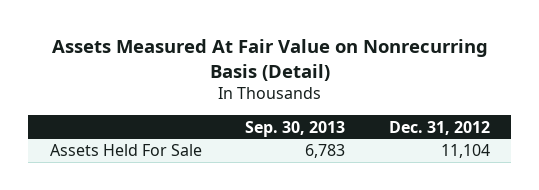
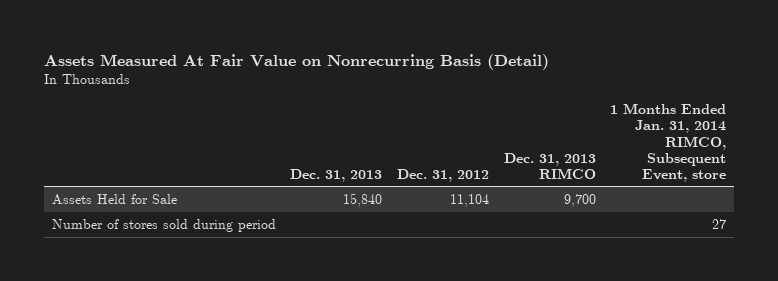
- | Sep. 30, 2013 | Dec. 31, 2012
+ | Dec. 31, 2013 | Dec. 31, 2012 | Dec. 31, 2013 RIMCO | 1 Months Ended Jan. 31, 2014 RIMCO, Subsequent Event, store
- Assets Held For Sale | 6,783 | 11,104
+ Assets Held for Sale | 15,840 | 11,104 | 9,700 |
+ Number of stores sold during period | | | | 27

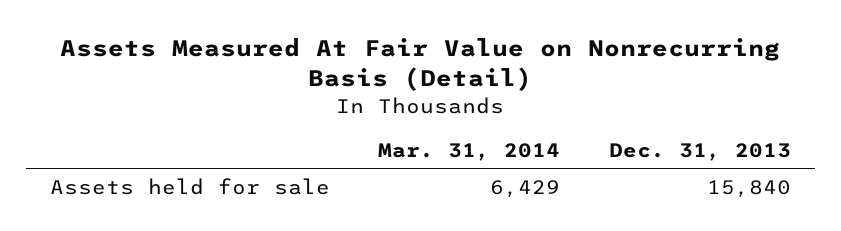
- | Dec. 31, 2013 | Dec. 31, 2012 | Dec. 31, 2013 RIMCO | 1 Months Ended Jan. 31, 2014 RIMCO, Subsequent Event, store
+ | Mar. 31, 2014 | Dec. 31, 2013
- Assets Held for Sale | 15,840 | 11,104 | 9,700 |
- Number of stores sold during period | | | | 27
+ Assets held for sale | 6,429 | 15,840

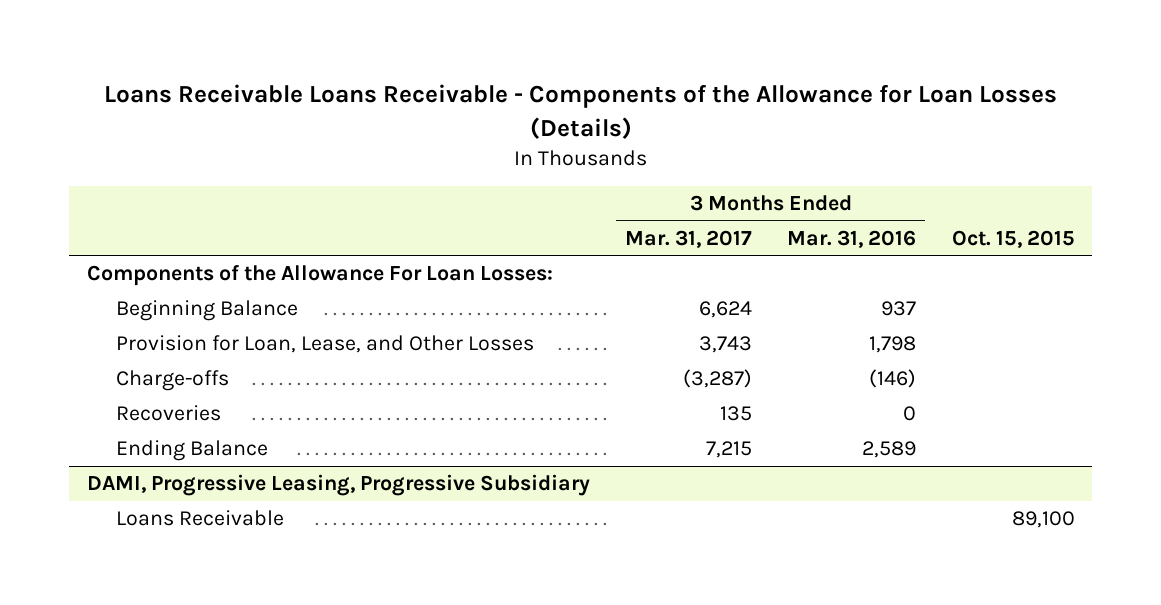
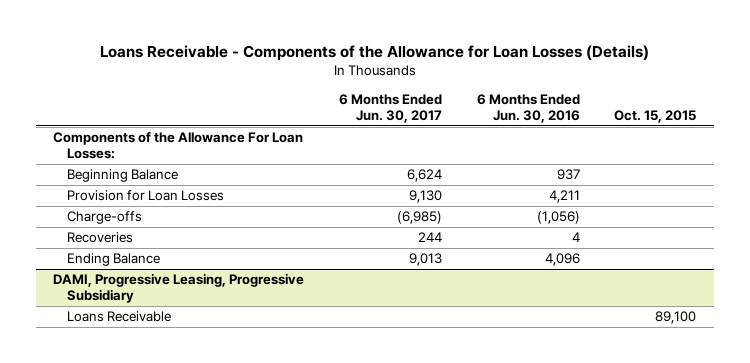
- Loans Receivable Loans Receivable - Components of the Allowance for Loan Losses (Details)
+ Loans Receivable - Components of the Allowance for Loan Losses (Details)
- | 3 Months Ended Mar. 31, 2017 | 3 Months Ended Mar. 31, 2016 | Oct. 15, 2015
+ | 6 Months Ended Jun. 30, 2017 | 6 Months Ended Jun. 30, 2016 | Oct. 15, 2015
- Provision for Loan, Lease, and Other Losses | 3,743 | 1,798 |
+ Provision for Loan Losses | 9,130 | 4,211 |

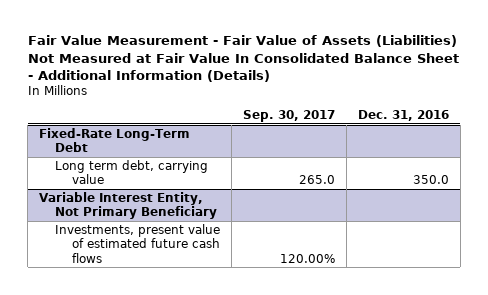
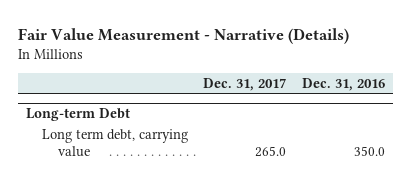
- Fair Value Measurement - Fair Value of Assets (Liabilities) Not Measured at Fair Value In Consolidated Balance Sheet - Additional Information (Details)
+ Fair Value Measurement - Narrative (Details)
- | Sep. 30, 2017 | Dec. 31, 2016
+ | Dec. 31, 2017 | Dec. 31, 2016
- Fixed-Rate Long-Term Debt
+ Long-term Debt
- Variable Interest Entity, Not Primary Beneficiary
- Investments, present value of estimated future cash flows | 120.00% |

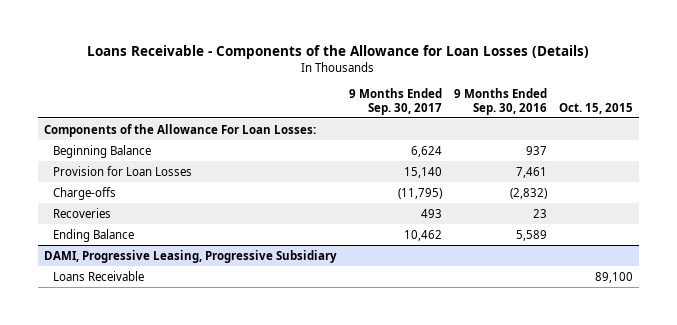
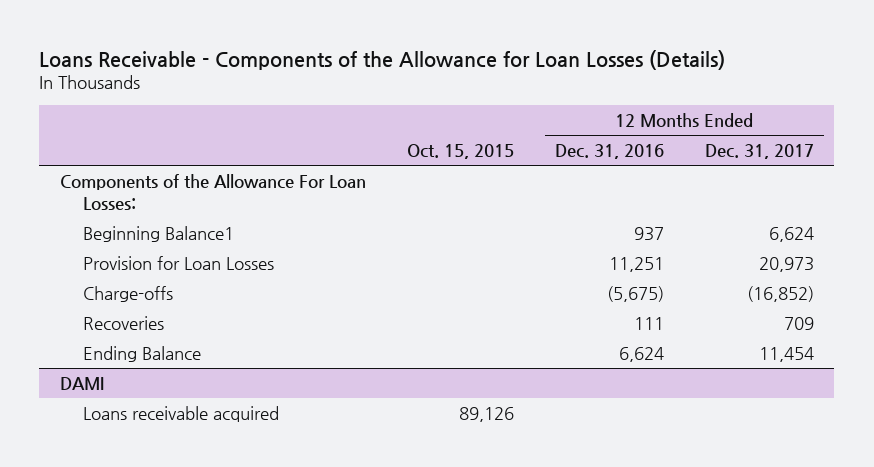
- | 9 Months Ended Sep. 30, 2017 | 9 Months Ended Sep. 30, 2016 | Oct. 15, 2015
+ | Oct. 15, 2015 | 12 Months Ended Dec. 31, 2016 | 12 Months Ended Dec. 31, 2017
- Beginning Balance | 6,624 | 937 |
+ Beginning Balance1 | | 937 | 6,624
- DAMI, Progressive Leasing, Progressive Subsidiary
- Loans Receivable | | | 89,100
+ DAMI
+ Loans receivable acquired | 89,126 | |

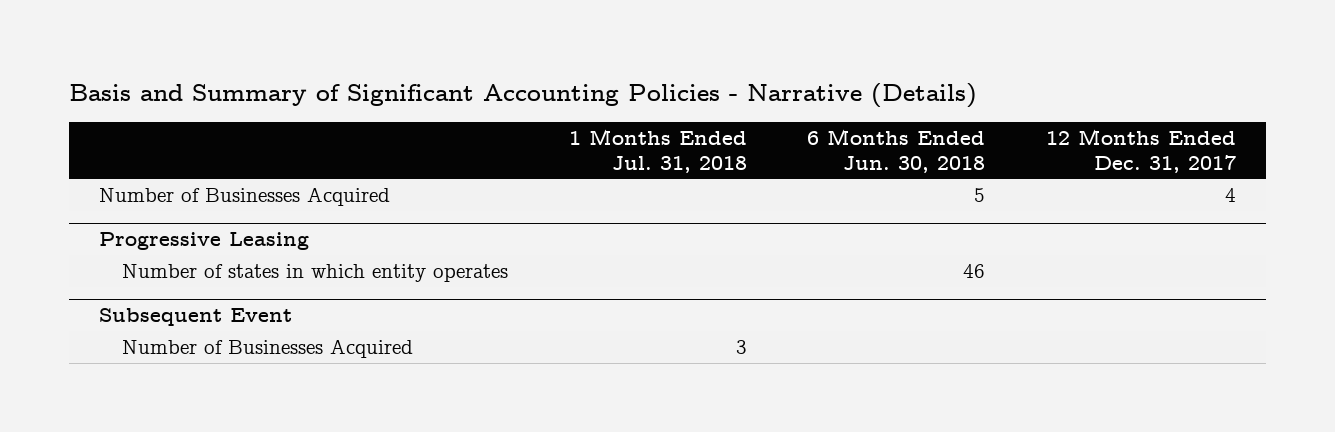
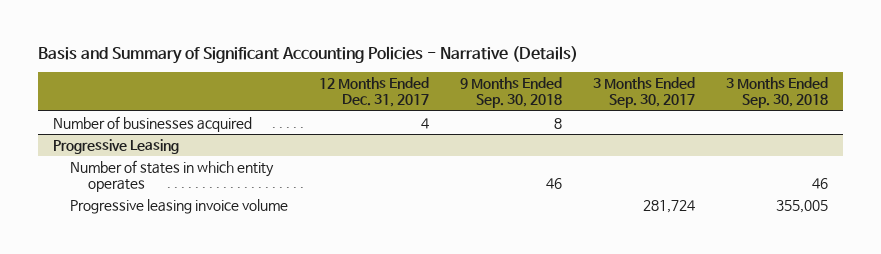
- | 1 Months Ended Jul. 31, 2018 | 6 Months Ended Jun. 30, 2018 | 12 Months Ended Dec. 31, 2017
+ | 12 Months Ended Dec. 31, 2017 | 9 Months Ended Sep. 30, 2018 | 3 Months Ended Sep. 30, 2017 | 3 Months Ended Sep. 30, 2018
- Number of Businesses Acquired | | 5 | 4
+ Number of businesses acquired | 4 | 8 | |
- Subsequent Event
- Number of Businesses Acquired | 3 | |
@ Progressive Leasing
+ Progressive leasing invoice volume | | | 281,724 | 355,005

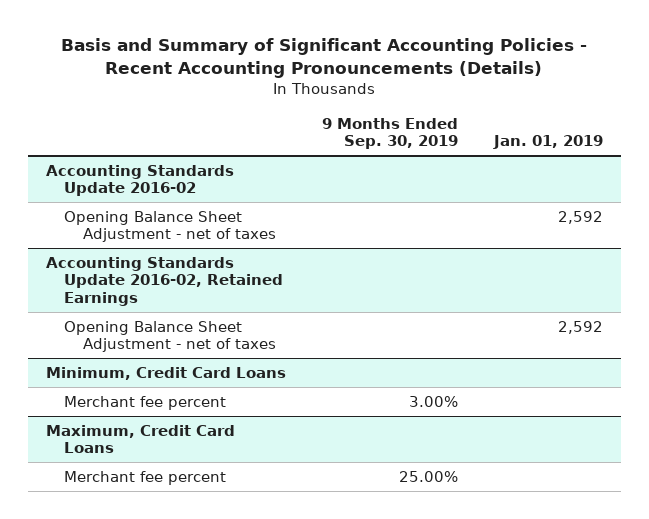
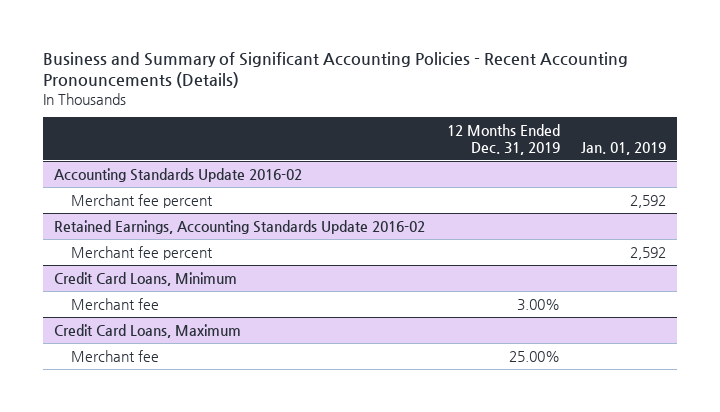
- Basis and Summary of Significant Accounting Policies - Recent Accounting Pronouncements (Details)
+ Business and Summary of Significant Accounting Policies - Recent Accounting Pronouncements (Details)
- | 9 Months Ended Sep. 30, 2019 | Jan. 01, 2019
+ | 12 Months Ended Dec. 31, 2019 | Jan. 01, 2019
@ Accounting Standards Update 2016-02
- Opening Balance Sheet Adjustment - net of taxes | | 2,592
- Accounting Standards Update 2016-02, Retained Earnings
- Opening Balance Sheet Adjustment - net of taxes | | 2,592
- Minimum, Credit Card Loans
- Merchant fee percent | 3.00% |
- Maximum, Credit Card Loans
- Merchant fee percent | 25.00% |
@ Accounting Standards Update 2016-02
+ Merchant fee percent | | 2,592
+ Retained Earnings, Accounting Standards Update 2016-02
+ Merchant fee percent | | 2,592
+ Credit Card Loans, Minimum
+ Merchant fee | 3.00% |
+ Credit Card Loans, Maximum
+ Merchant fee | 25.00% |

